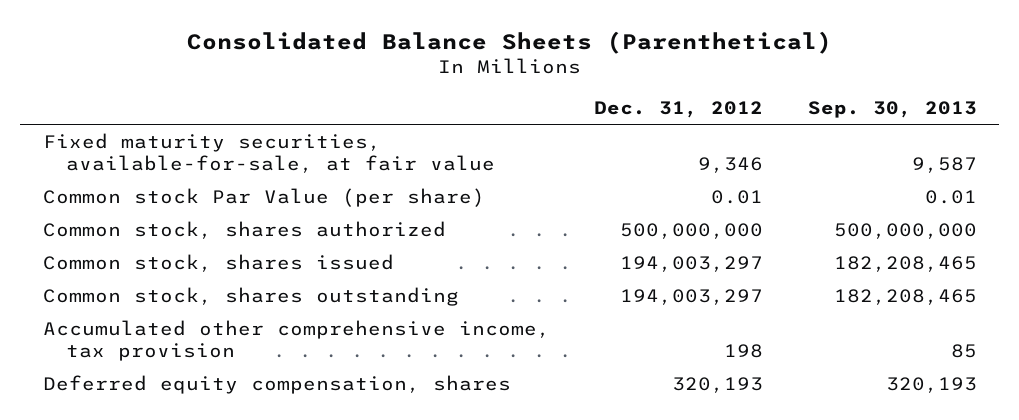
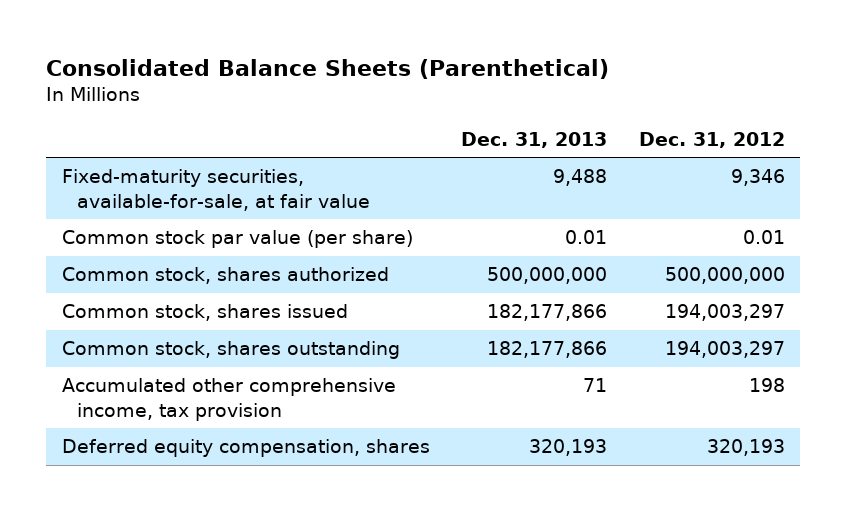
- | Dec. 31, 2012 | Sep. 30, 2013
+ | Dec. 31, 2013 | Dec. 31, 2012
- Fixed maturity securities, available-for-sale, at fair value | 9,346 | 9,587
- Common stock Par Value (per share) | 0.01 | 0.01
+ Fixed-maturity securities, available-for-sale, at fair value | 9,488 | 9,346
+ Common stock par value (per share) | 0.01 | 0.01

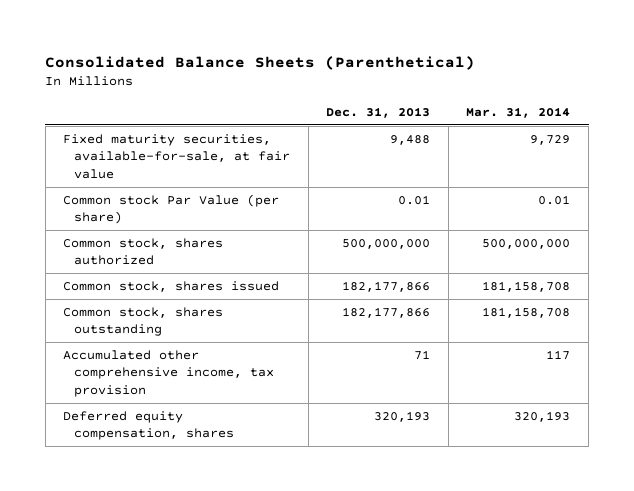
- | Dec. 31, 2013 | Dec. 31, 2012
+ | Dec. 31, 2013 | Mar. 31, 2014
- Fixed-maturity securities, available-for-sale, at fair value | 9,488 | 9,346
- Common stock par value (per share) | 0.01 | 0.01
+ Fixed maturity securities, available-for-sale, at fair value | 9,488 | 9,729
+ Common stock Par Value (per share) | 0.01 | 0.01

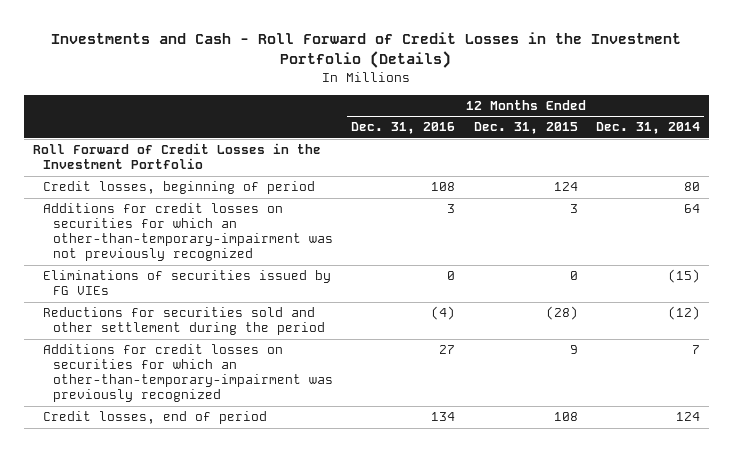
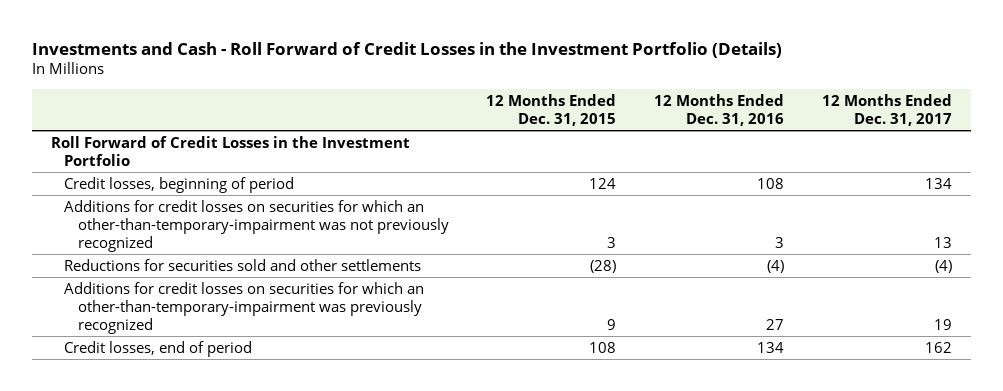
- | 12 Months Ended Dec. 31, 2016 | 12 Months Ended Dec. 31, 2015 | 12 Months Ended Dec. 31, 2014
+ | 12 Months Ended Dec. 31, 2015 | 12 Months Ended Dec. 31, 2016 | 12 Months Ended Dec. 31, 2017
- Eliminations of securities issued by FG VIEs | 0 | 0 | (15)
- Reductions for securities sold and other settlement during the period | (4) | (28) | (12)
+ Reductions for securities sold and other settlements | (28) | (4) | (4)

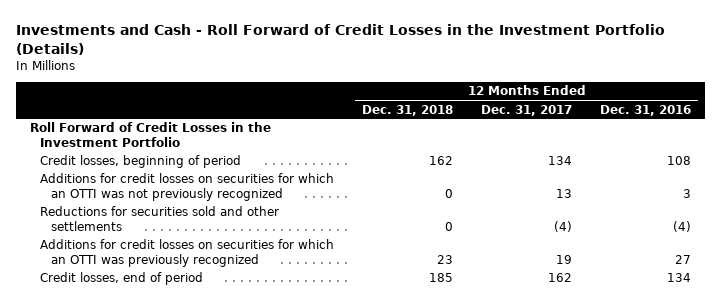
- | 12 Months Ended Dec. 31, 2015 | 12 Months Ended Dec. 31, 2016 | 12 Months Ended Dec. 31, 2017
+ | 12 Months Ended Dec. 31, 2018 | 12 Months Ended Dec. 31, 2017 | 12 Months Ended Dec. 31, 2016
- Additions for credit losses on securities for which an other-than-temporary-impairment was not previously recognized | 3 | 3 | 13
+ Additions for credit losses on securities for which an OTTI was not previously recognized | 0 | 13 | 3
- Additions for credit losses on securities for which an other-than-temporary-impairment was previously recognized | 9 | 27 | 19
+ Additions for credit losses on securities for which an OTTI was previously recognized | 23 | 19 | 27

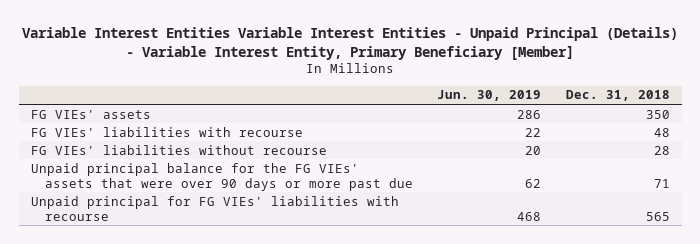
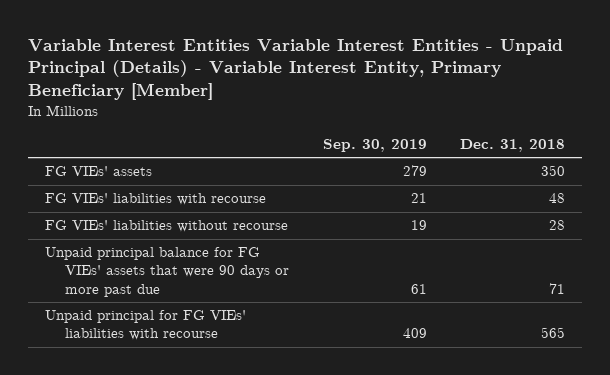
- | Jun. 30, 2019 | Dec. 31, 2018
+ | Sep. 30, 2019 | Dec. 31, 2018
- Unpaid principal balance for the FG VIEs' assets that were over 90 days or more past due | 62 | 71
+ Unpaid principal balance for FG VIEs' assets that were 90 days or more past due | 61 | 71

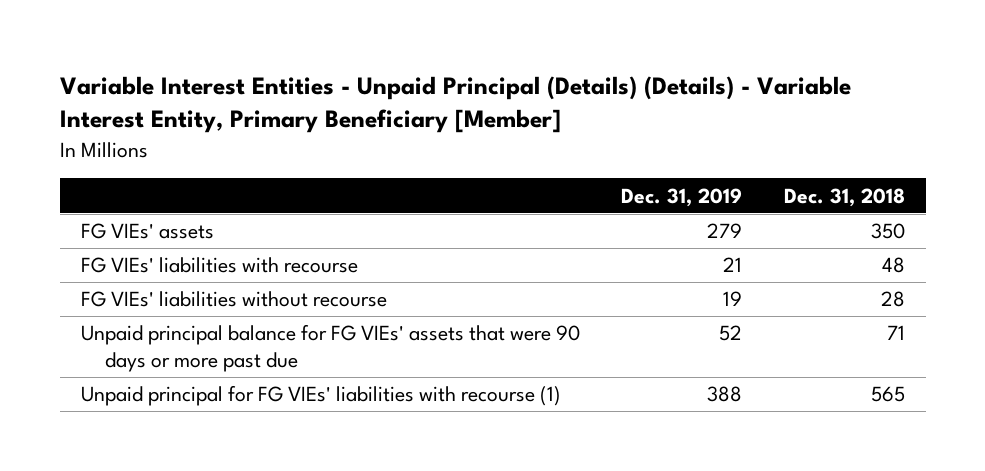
- Variable Interest Entities Variable Interest Entities - Unpaid Principal (Details) - Variable Interest Entity, Primary Beneficiary [Member]
+ Variable Interest Entities - Unpaid Principal (Details) (Details) - Variable Interest Entity, Primary Beneficiary [Member]
- | Sep. 30, 2019 | Dec. 31, 2018
+ | Dec. 31, 2019 | Dec. 31, 2018
- Unpaid principal for FG VIEs' liabilities with recourse | 409 | 565
+ Unpaid principal for FG VIEs' liabilities with recourse (1) | 388 | 565

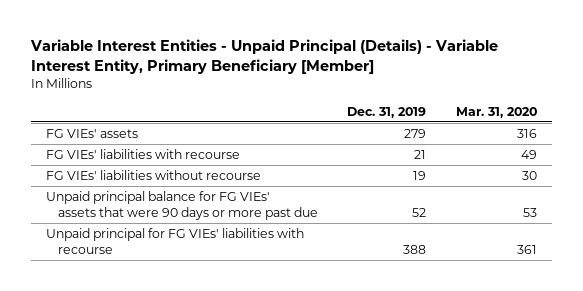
- Variable Interest Entities - Unpaid Principal (Details) (Details) - Variable Interest Entity, Primary Beneficiary [Member]
+ Variable Interest Entities - Unpaid Principal (Details) - Variable Interest Entity, Primary Beneficiary [Member]
- | Dec. 31, 2019 | Dec. 31, 2018
+ | Dec. 31, 2019 | Mar. 31, 2020
- Unpaid principal for FG VIEs' liabilities with recourse (1) | 388 | 565
+ Unpaid principal for FG VIEs' liabilities with recourse | 388 | 361

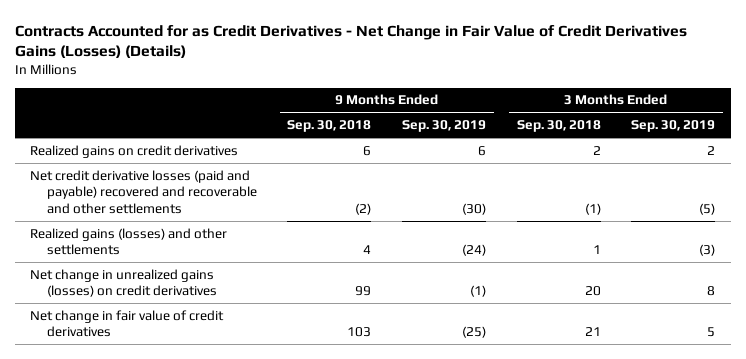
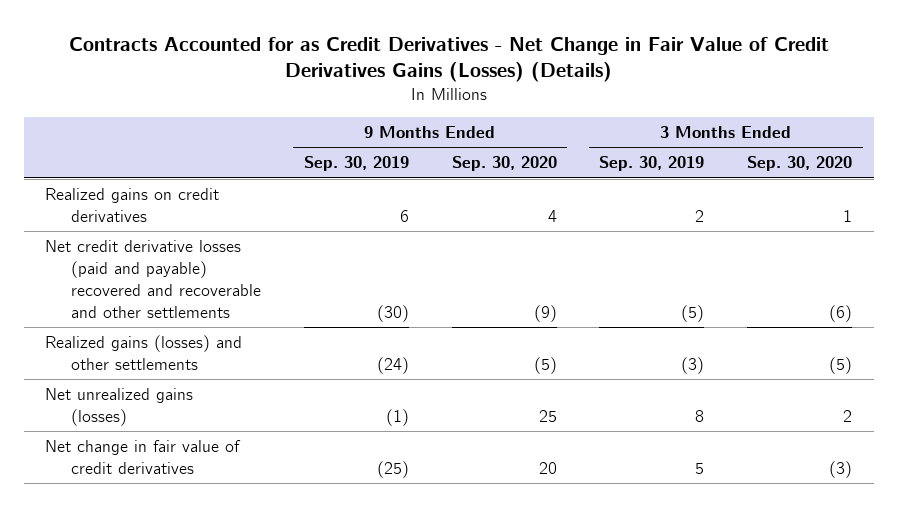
- | 9 Months Ended Sep. 30, 2018 | 9 Months Ended Sep. 30, 2019 | 3 Months Ended Sep. 30, 2018 | 3 Months Ended Sep. 30, 2019
+ | 9 Months Ended Sep. 30, 2019 | 9 Months Ended Sep. 30, 2020 | 3 Months Ended Sep. 30, 2019 | 3 Months Ended Sep. 30, 2020
- Net change in unrealized gains (losses) on credit derivatives | 99 | (1) | 20 | 8
+ Net unrealized gains (losses) | (1) | 25 | 8 | 2

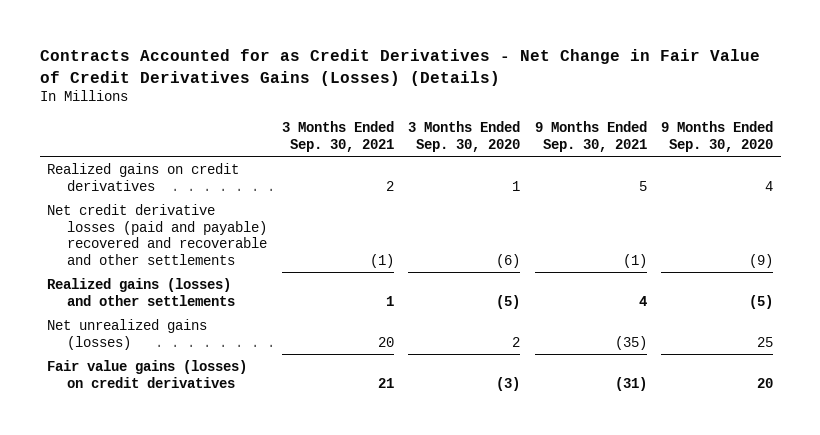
- | 9 Months Ended Sep. 30, 2019 | 9 Months Ended Sep. 30, 2020 | 3 Months Ended Sep. 30, 2019 | 3 Months Ended Sep. 30, 2020
+ | 3 Months Ended Sep. 30, 2021 | 3 Months Ended Sep. 30, 2020 | 9 Months Ended Sep. 30, 2021 | 9 Months Ended Sep. 30, 2020
- Net change in fair value of credit derivatives | (25) | 20 | 5 | (3)
+ Fair value gains (losses) on credit derivatives | 21 | (3) | (31) | 20

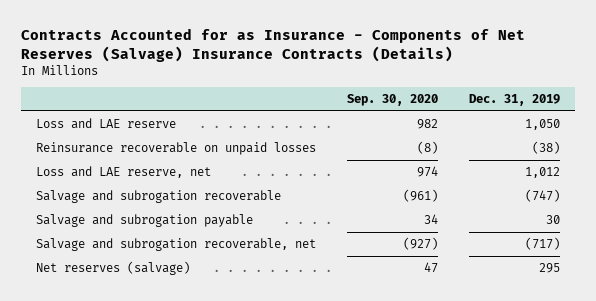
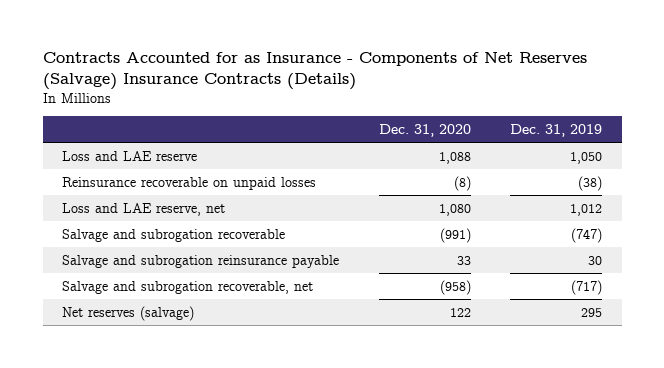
- | Sep. 30, 2020 | Dec. 31, 2019
+ | Dec. 31, 2020 | Dec. 31, 2019
- Salvage and subrogation payable | 34 | 30
+ Salvage and subrogation reinsurance payable | 33 | 30

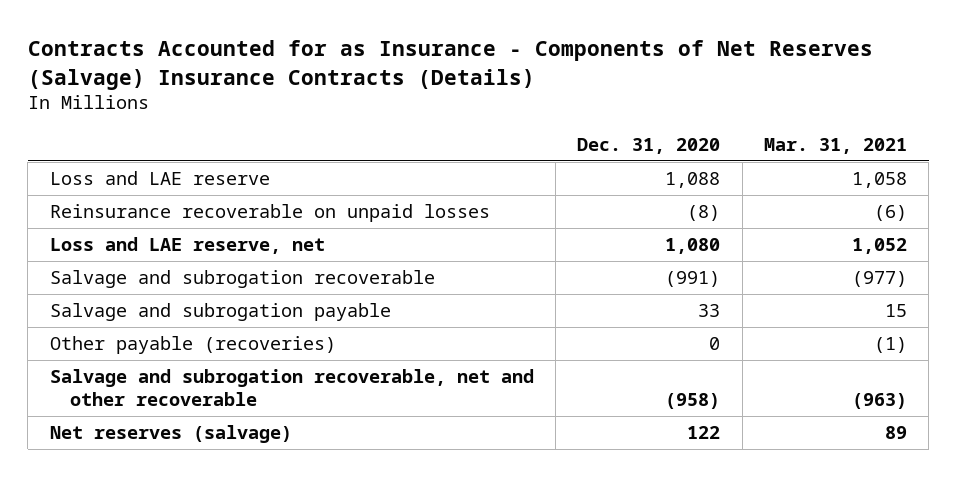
- | Dec. 31, 2020 | Dec. 31, 2019
+ | Dec. 31, 2020 | Mar. 31, 2021
- Salvage and subrogation reinsurance payable | 33 | 30
- Salvage and subrogation recoverable, net | (958) | (717)
+ Salvage and subrogation payable | 33 | 15
+ Other payable (recoveries) | 0 | (1)
+ Salvage and subrogation recoverable, net and other recoverable | (958) | (963)

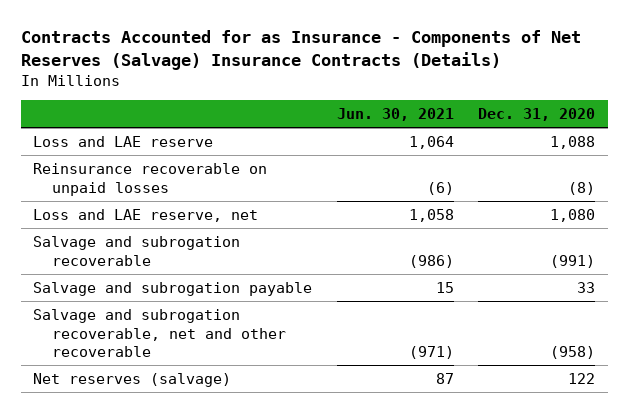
- | Dec. 31, 2020 | Mar. 31, 2021
+ | Jun. 30, 2021 | Dec. 31, 2020
- Other payable (recoveries) | 0 | (1)

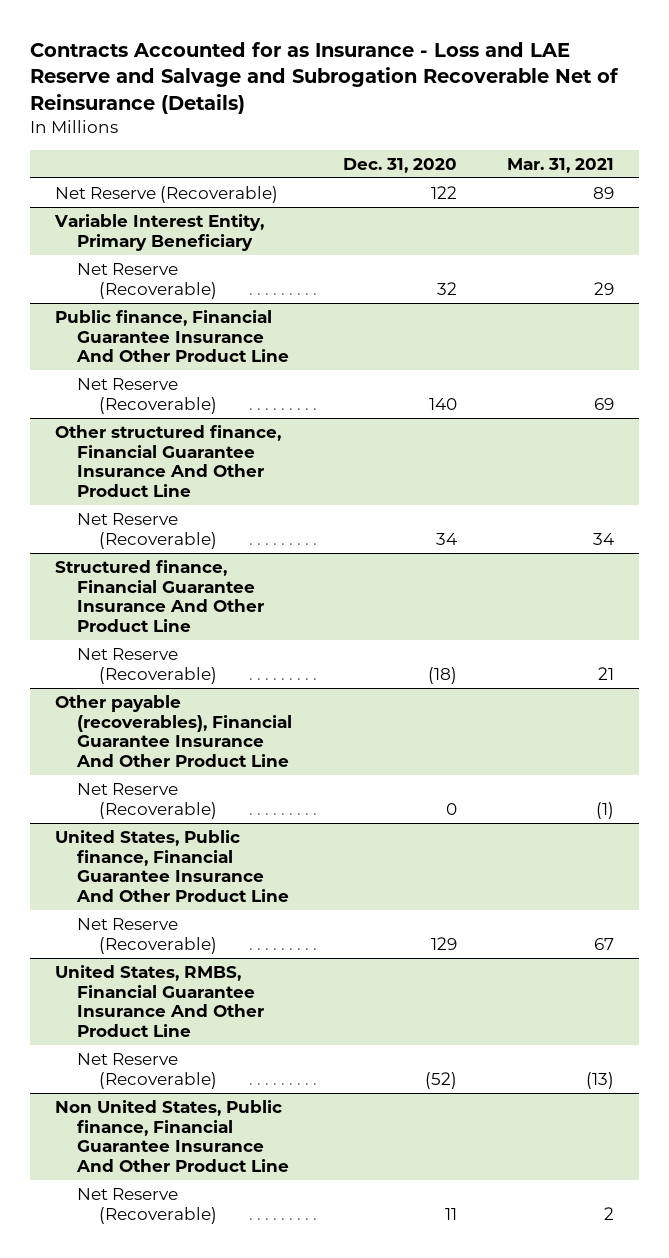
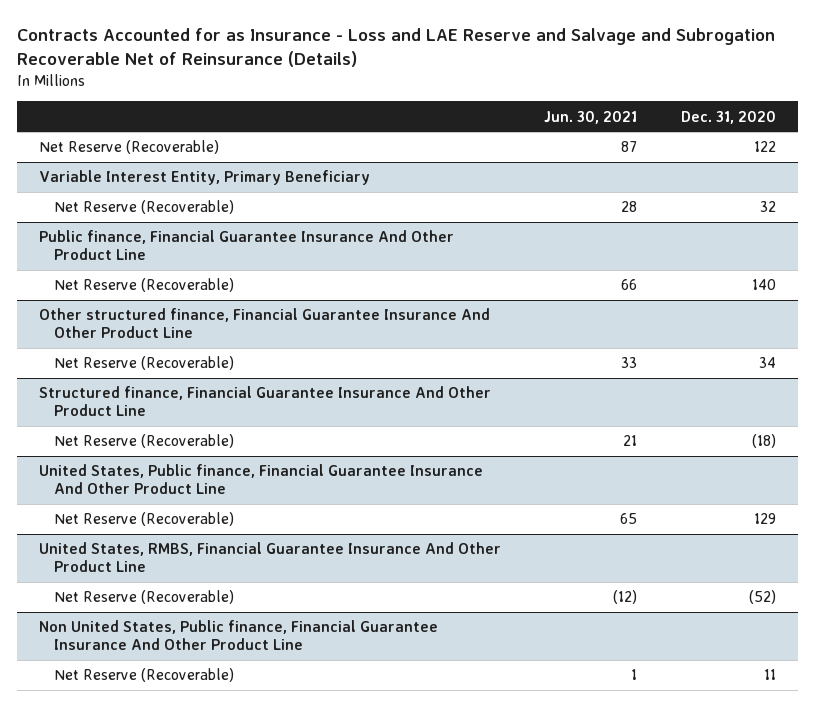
- | Dec. 31, 2020 | Mar. 31, 2021
+ | Jun. 30, 2021 | Dec. 31, 2020
- Other payable (recoverables), Financial Guarantee Insurance And Other Product Line
- Net Reserve (Recoverable) | 0 | (1)

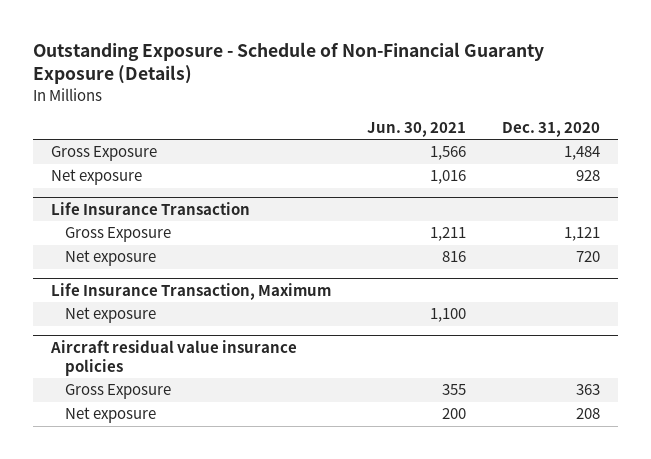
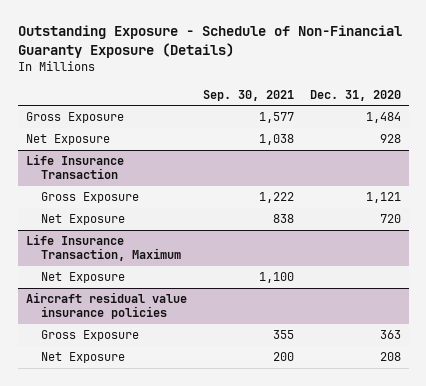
- | Jun. 30, 2021 | Dec. 31, 2020
+ | Sep. 30, 2021 | Dec. 31, 2020
- Net exposure | 1,016 | 928
+ Net Exposure | 1,038 | 928
@ Life Insurance Transaction
- Net exposure | 816 | 720
+ Net Exposure | 838 | 720
@ Life Insurance Transaction, Maximum
- Net exposure | 1,100 |
+ Net Exposure | 1,100 |
@ Aircraft residual value insurance policies
- Net exposure | 200 | 208
+ Net Exposure | 200 | 208

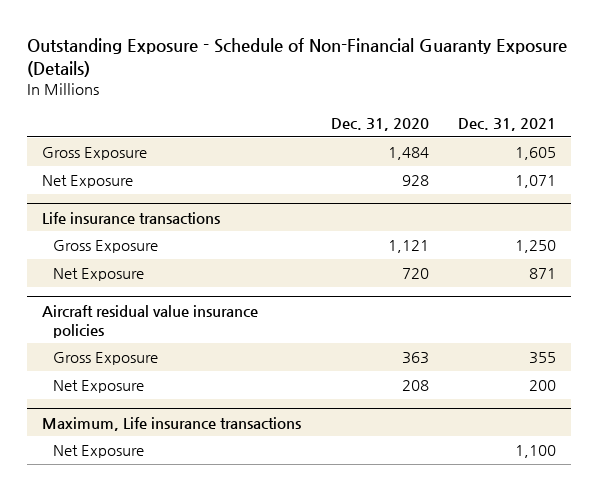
- | Sep. 30, 2021 | Dec. 31, 2020
+ | Dec. 31, 2020 | Dec. 31, 2021
- Life Insurance Transaction
+ Life insurance transactions
- Life Insurance Transaction, Maximum
- Net Exposure | 1,100 |
+ Maximum, Life insurance transactions
+ Net Exposure | | 1,100

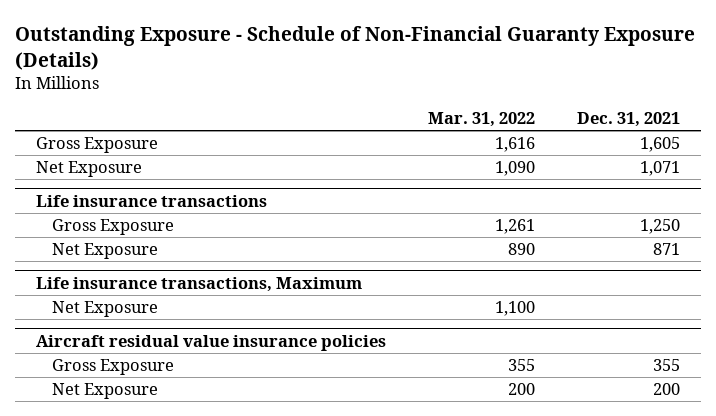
- | Dec. 31, 2020 | Dec. 31, 2021
+ | Mar. 31, 2022 | Dec. 31, 2021
+ Life insurance transactions, Maximum
+ Net Exposure | 1,100 |
- Maximum, Life insurance transactions
- Net Exposure | | 1,100

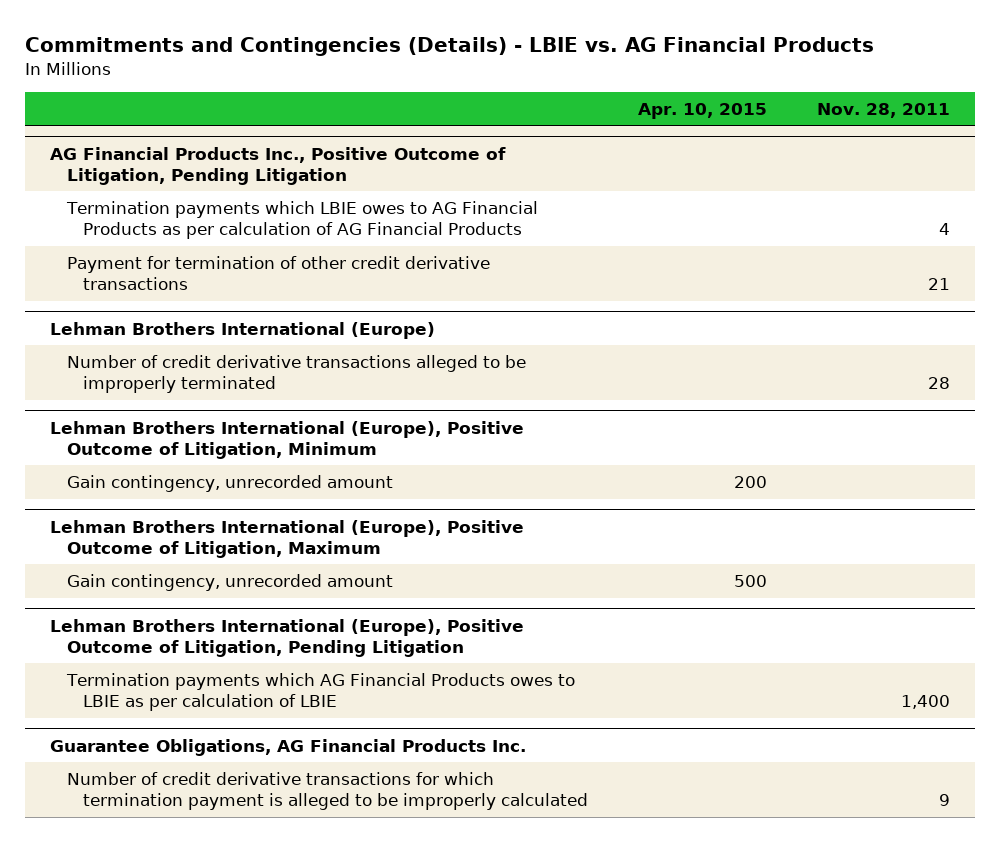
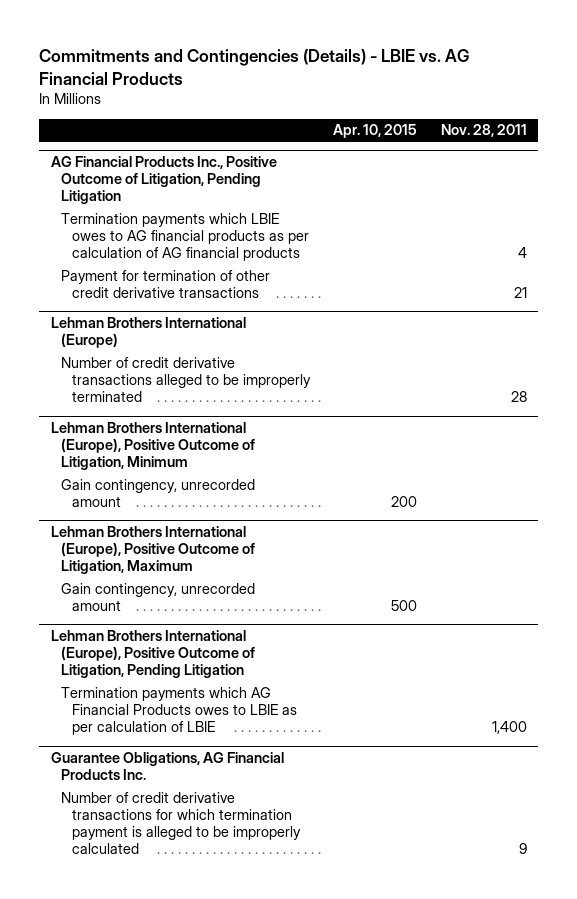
@ AG Financial Products Inc., Positive Outcome of Litigation, Pending Litigation
- Termination payments which LBIE owes to AG Financial Products as per calculation of AG Financial Products | | 4
+ Termination payments which LBIE owes to AG financial products as per calculation of AG financial products | | 4

